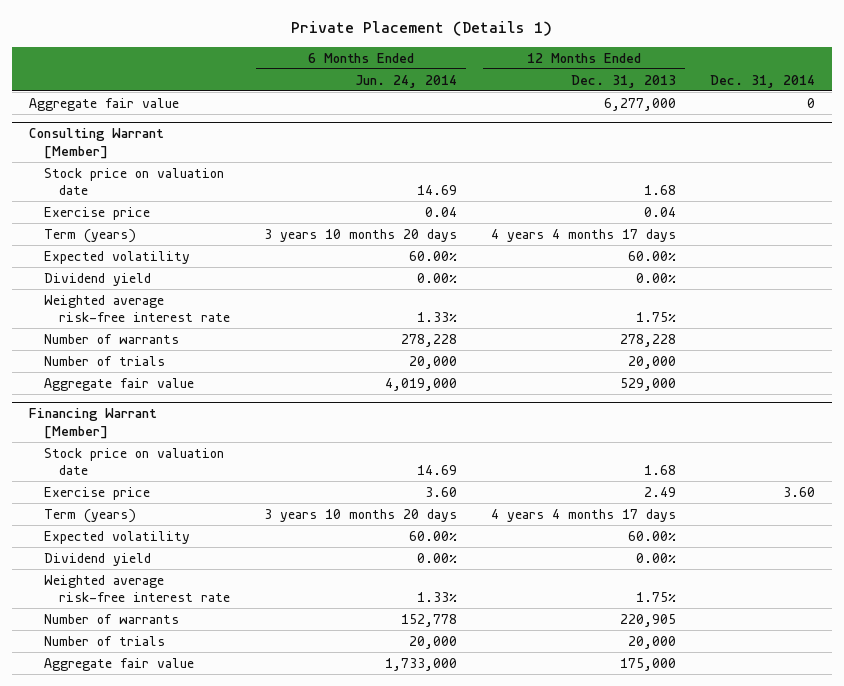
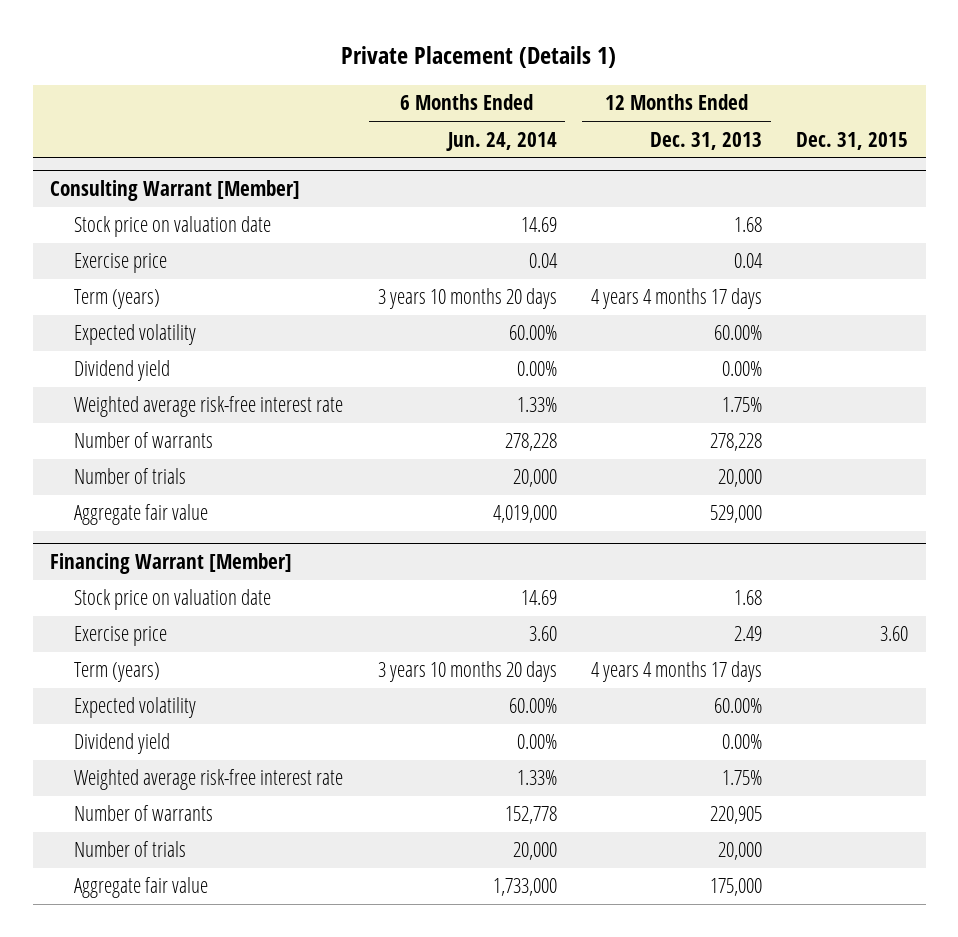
- | 6 Months Ended Jun. 24, 2014 | 12 Months Ended Dec. 31, 2013 | Dec. 31, 2014
+ | 6 Months Ended Jun. 24, 2014 | 12 Months Ended Dec. 31, 2013 | Dec. 31, 2015
- Aggregate fair value | | 6,277,000 | 0

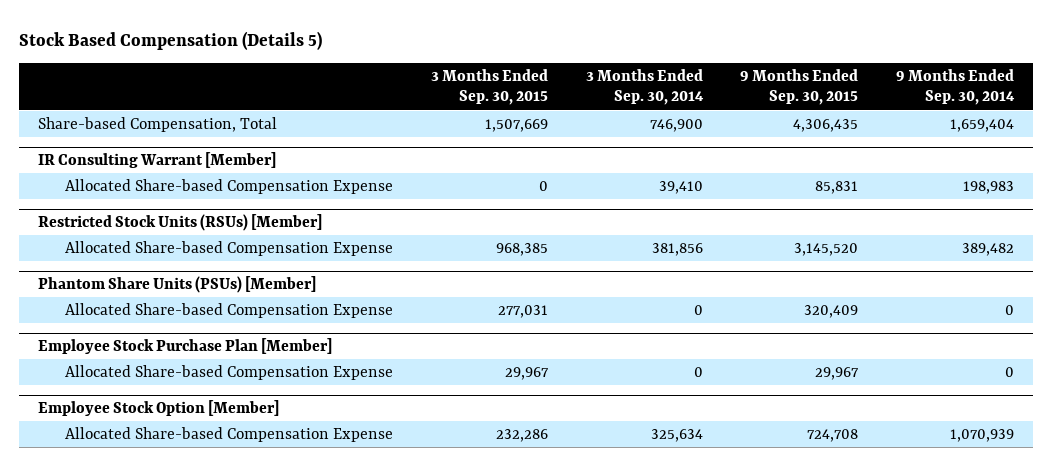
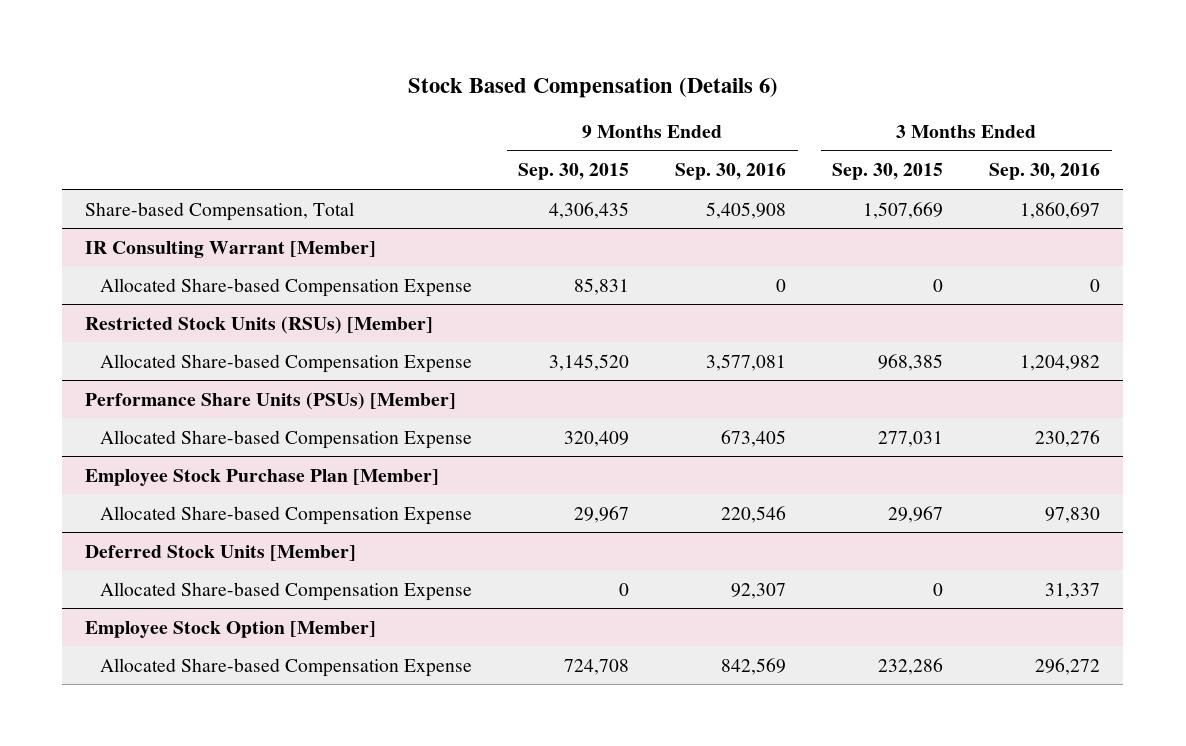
- Stock Based Compensation (Details 5)
+ Stock Based Compensation (Details 6)
- | 3 Months Ended Sep. 30, 2015 | 3 Months Ended Sep. 30, 2014 | 9 Months Ended Sep. 30, 2015 | 9 Months Ended Sep. 30, 2014
+ | 9 Months Ended Sep. 30, 2015 | 9 Months Ended Sep. 30, 2016 | 3 Months Ended Sep. 30, 2015 | 3 Months Ended Sep. 30, 2016
- Phantom Share Units (PSUs) [Member]
+ Performance Share Units (PSUs) [Member]
+ Deferred Stock Units [Member]
+ Allocated Share-based Compensation Expense | 0 | 92,307 | 0 | 31,337

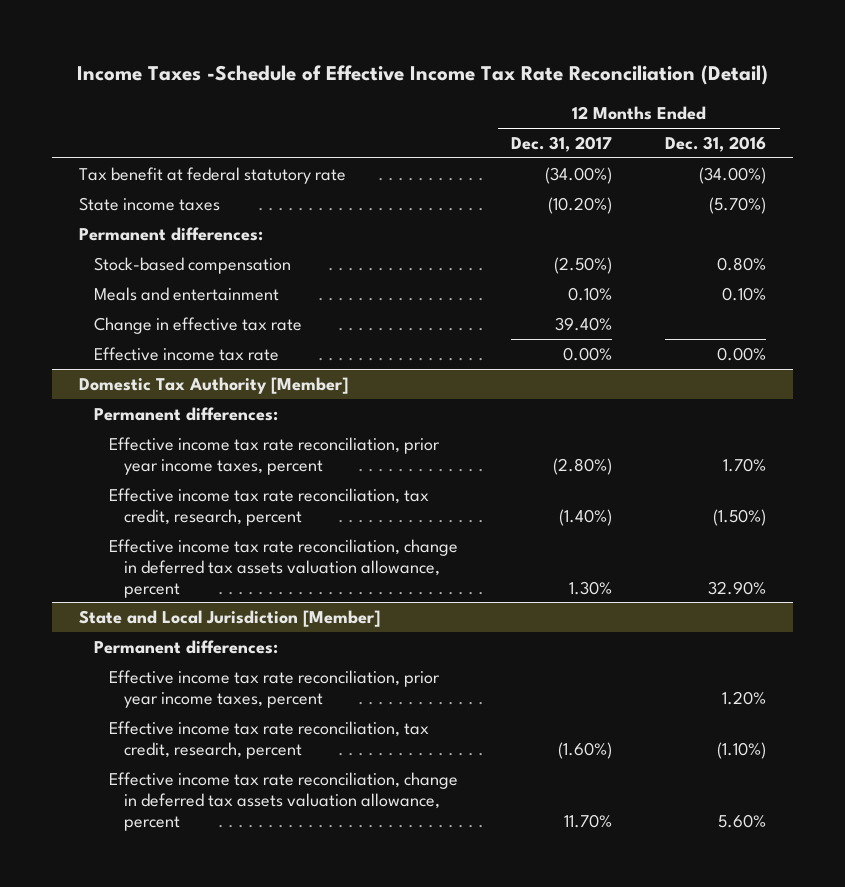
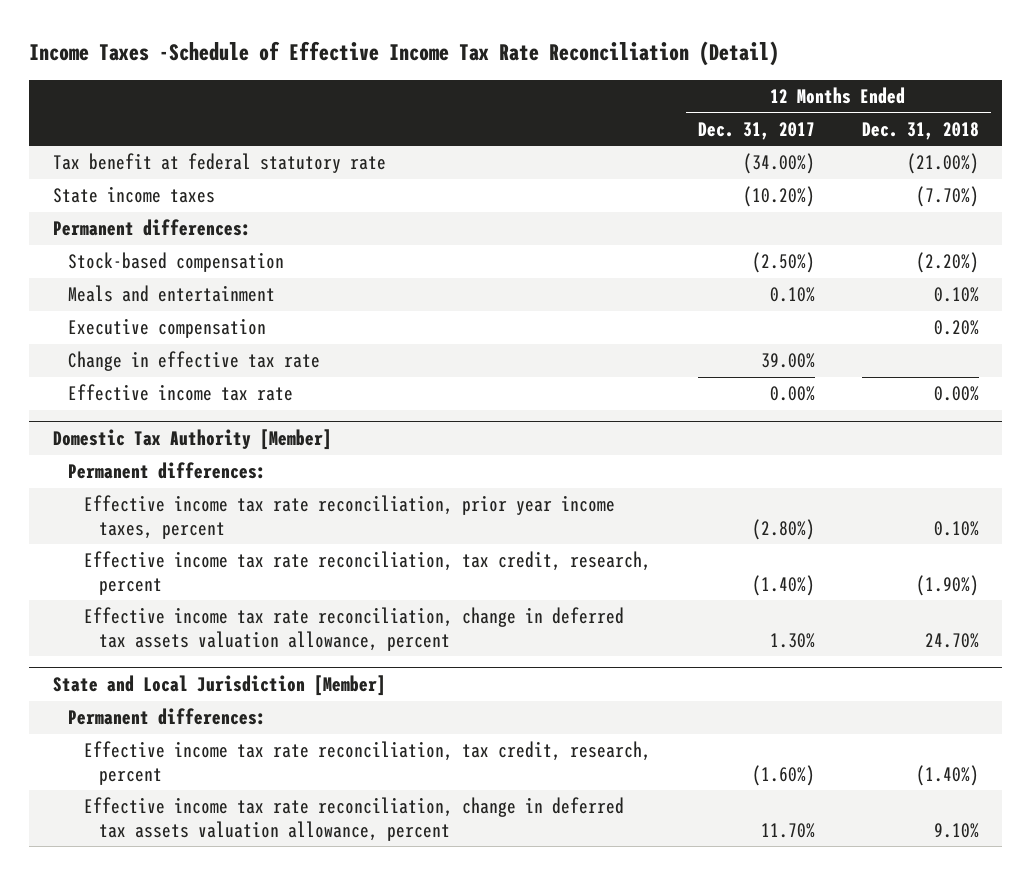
- | 12 Months Ended Dec. 31, 2017 | 12 Months Ended Dec. 31, 2016
+ | 12 Months Ended Dec. 31, 2017 | 12 Months Ended Dec. 31, 2018
- Change in effective tax rate | 39.40% |
+ Executive compensation | | 0.20%
+ Change in effective tax rate | 39.00% |
@ State and Local Jurisdiction [Member]
- Effective income tax rate reconciliation, prior year income taxes, percent | | 1.20%

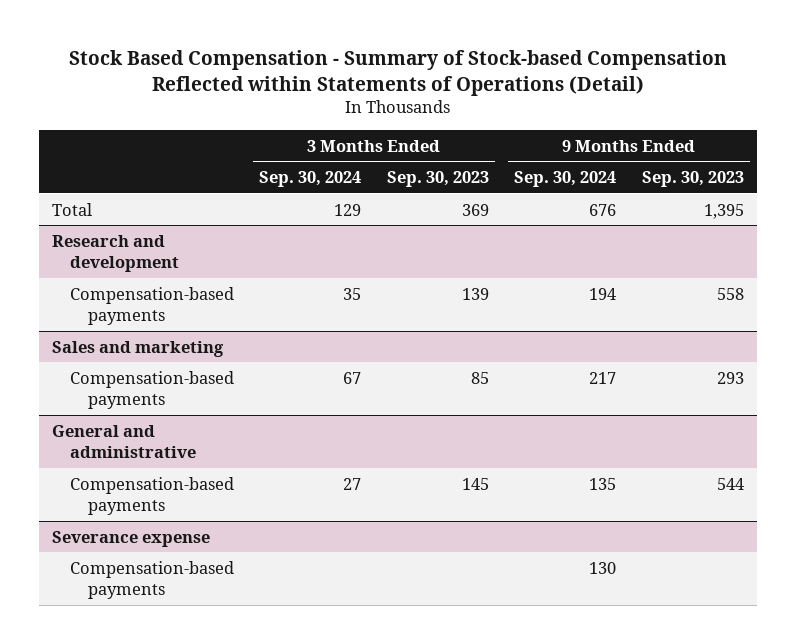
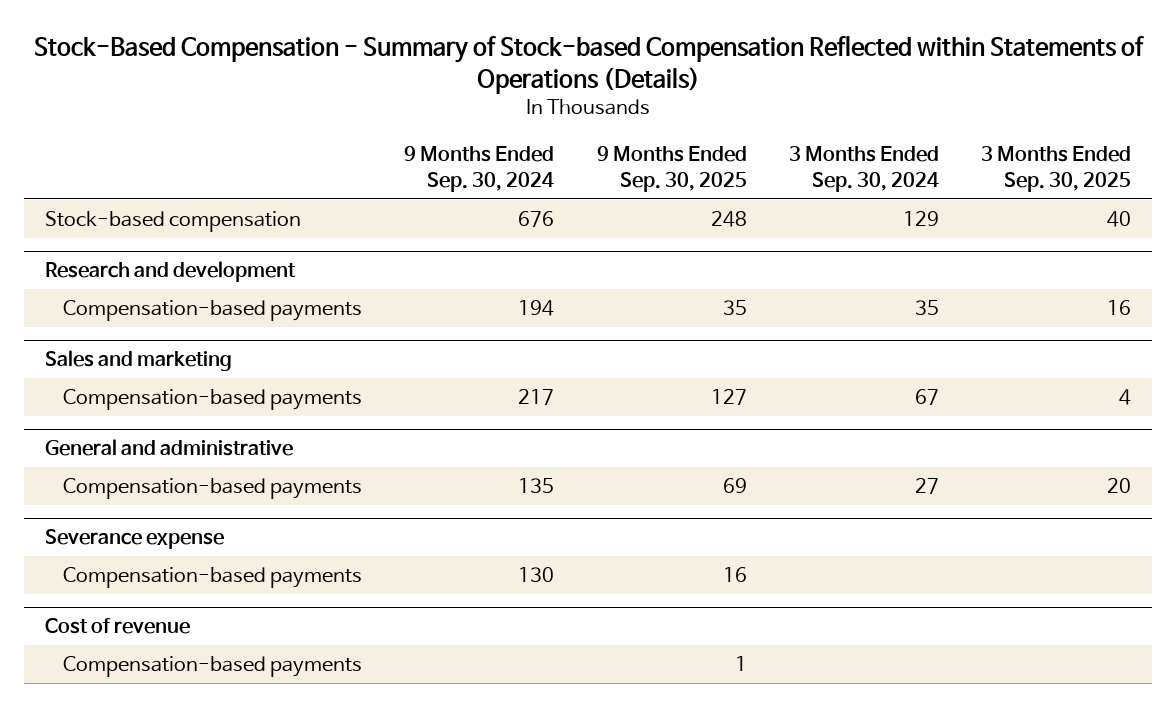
- Stock Based Compensation - Summary of Stock-based Compensation Reflected within Statements of Operations (Detail)
+ Stock-Based Compensation - Summary of Stock-based Compensation Reflected within Statements of Operations (Details)
- | 3 Months Ended Sep. 30, 2024 | 3 Months Ended Sep. 30, 2023 | 9 Months Ended Sep. 30, 2024 | 9 Months Ended Sep. 30, 2023
+ | 9 Months Ended Sep. 30, 2024 | 9 Months Ended Sep. 30, 2025 | 3 Months Ended Sep. 30, 2024 | 3 Months Ended Sep. 30, 2025
- Total | 129 | 369 | 676 | 1,395
+ Stock-based compensation | 676 | 248 | 129 | 40
+ Cost of revenue
+ Compensation-based payments | | 1 | |

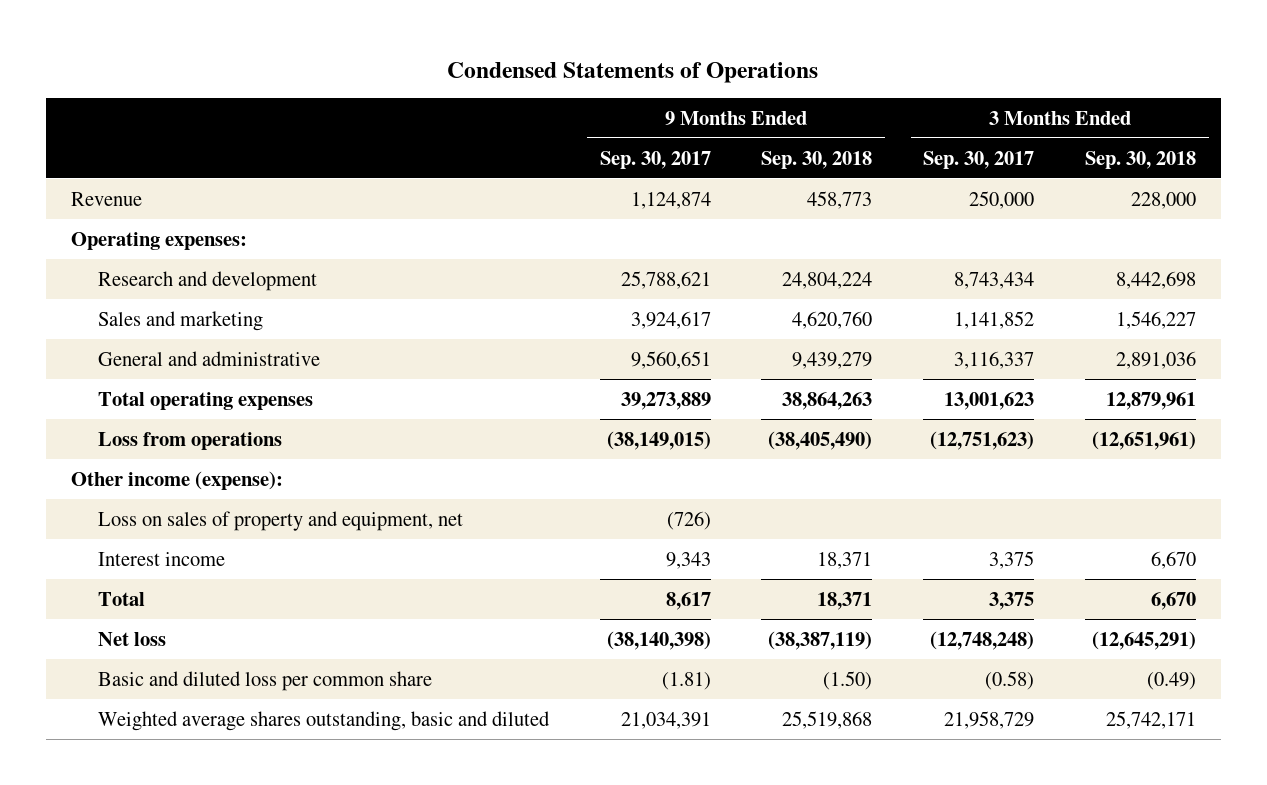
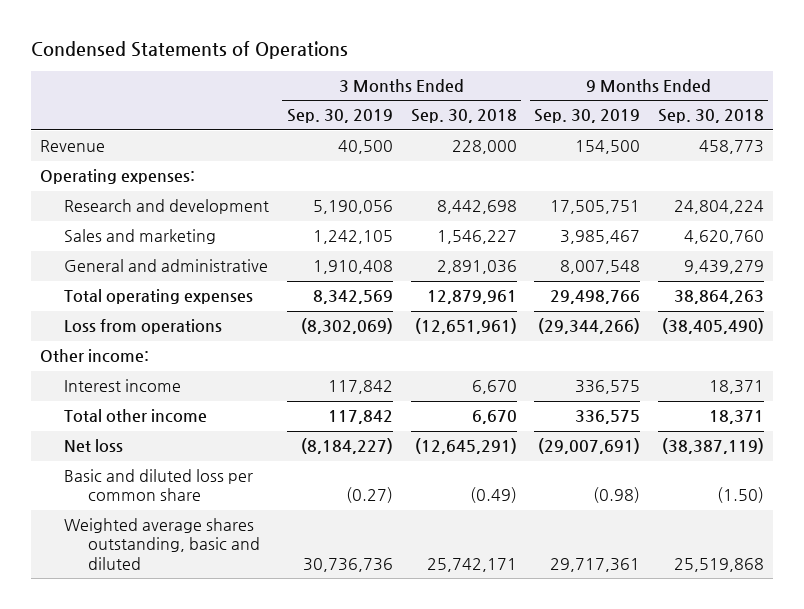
- | 9 Months Ended Sep. 30, 2017 | 9 Months Ended Sep. 30, 2018 | 3 Months Ended Sep. 30, 2017 | 3 Months Ended Sep. 30, 2018
+ | 3 Months Ended Sep. 30, 2019 | 3 Months Ended Sep. 30, 2018 | 9 Months Ended Sep. 30, 2019 | 9 Months Ended Sep. 30, 2018
- Other income (expense):
- Loss on sales of property and equipment, net | (726) | | |
+ Other income:
- Total | 8,617 | 18,371 | 3,375 | 6,670
+ Total other income | 117,842 | 6,670 | 336,575 | 18,371

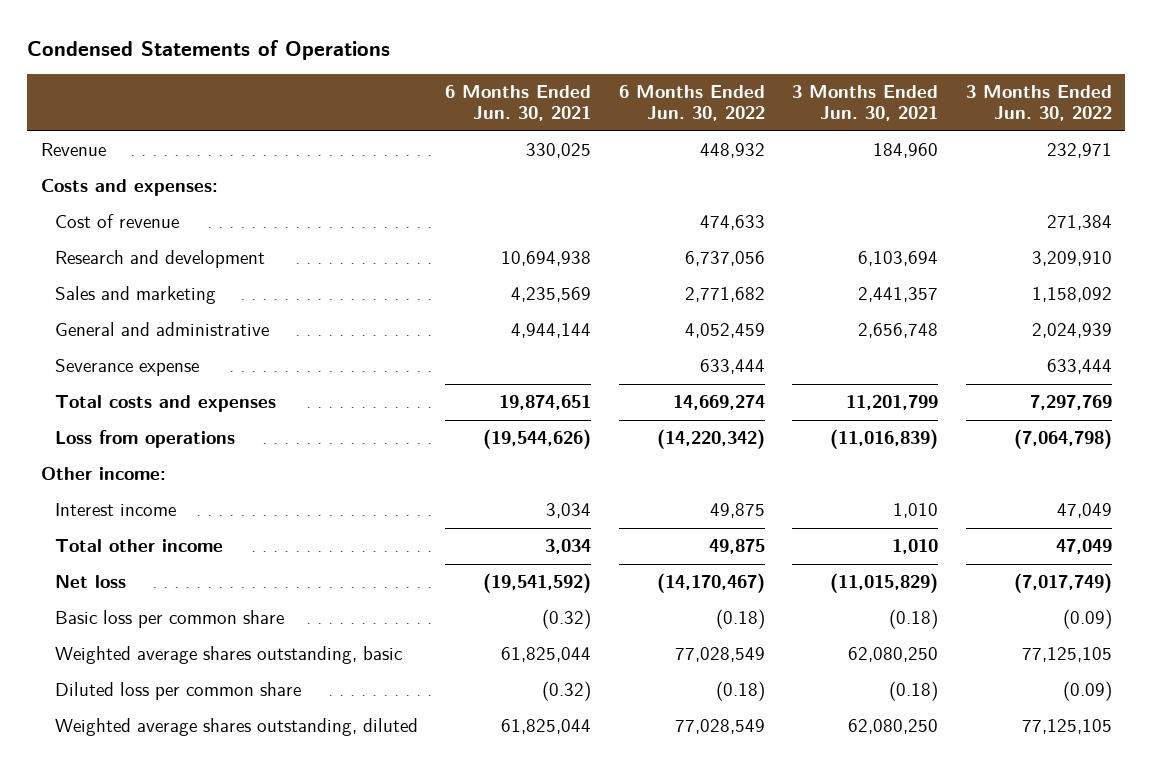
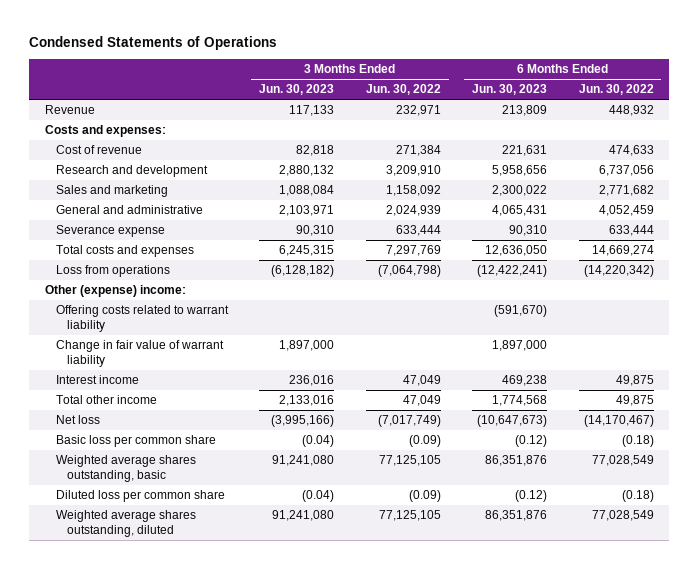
- | 6 Months Ended Jun. 30, 2021 | 6 Months Ended Jun. 30, 2022 | 3 Months Ended Jun. 30, 2021 | 3 Months Ended Jun. 30, 2022
+ | 3 Months Ended Jun. 30, 2023 | 3 Months Ended Jun. 30, 2022 | 6 Months Ended Jun. 30, 2023 | 6 Months Ended Jun. 30, 2022
- Other income:
+ Other (expense) income:
+ Offering costs related to warrant liability | | | (591,670) |
+ Change in fair value of warrant liability | 1,897,000 | | 1,897,000 |

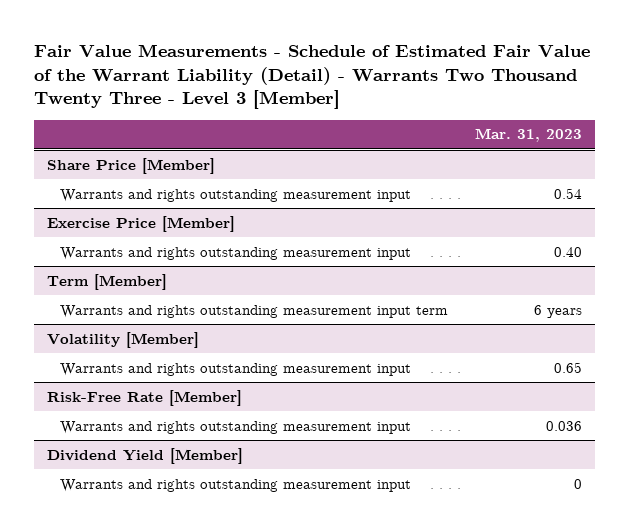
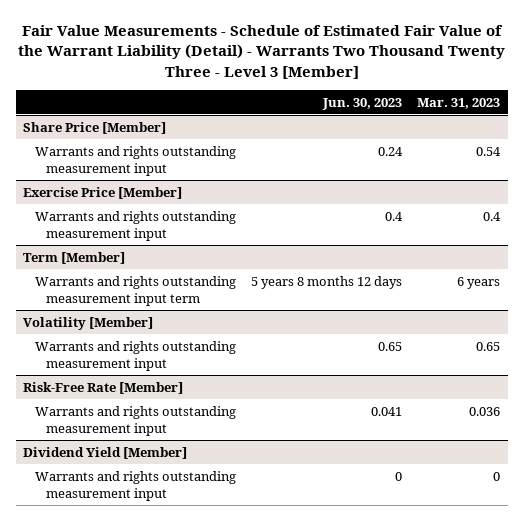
- | Mar. 31, 2023
+ | Jun. 30, 2023 | Mar. 31, 2023
@ Exercise Price [Member]
- Warrants and rights outstanding measurement input | 0.40
+ Warrants and rights outstanding measurement input | 0.4 | 0.4

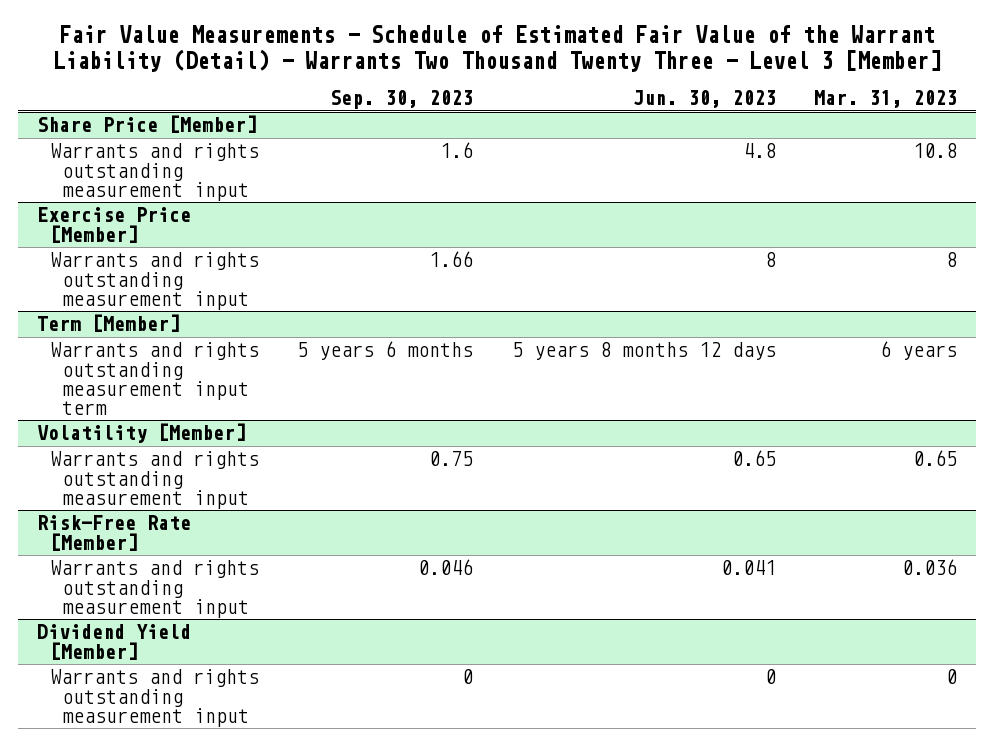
- | Jun. 30, 2023 | Mar. 31, 2023
+ | Sep. 30, 2023 | Jun. 30, 2023 | Mar. 31, 2023
@ Share Price [Member]
- Warrants and rights outstanding measurement input | 0.24 | 0.54
+ Warrants and rights outstanding measurement input | 1.6 | 4.8 | 10.8
@ Exercise Price [Member]
- Warrants and rights outstanding measurement input | 0.4 | 0.4
+ Warrants and rights outstanding measurement input | 1.66 | 8 | 8

